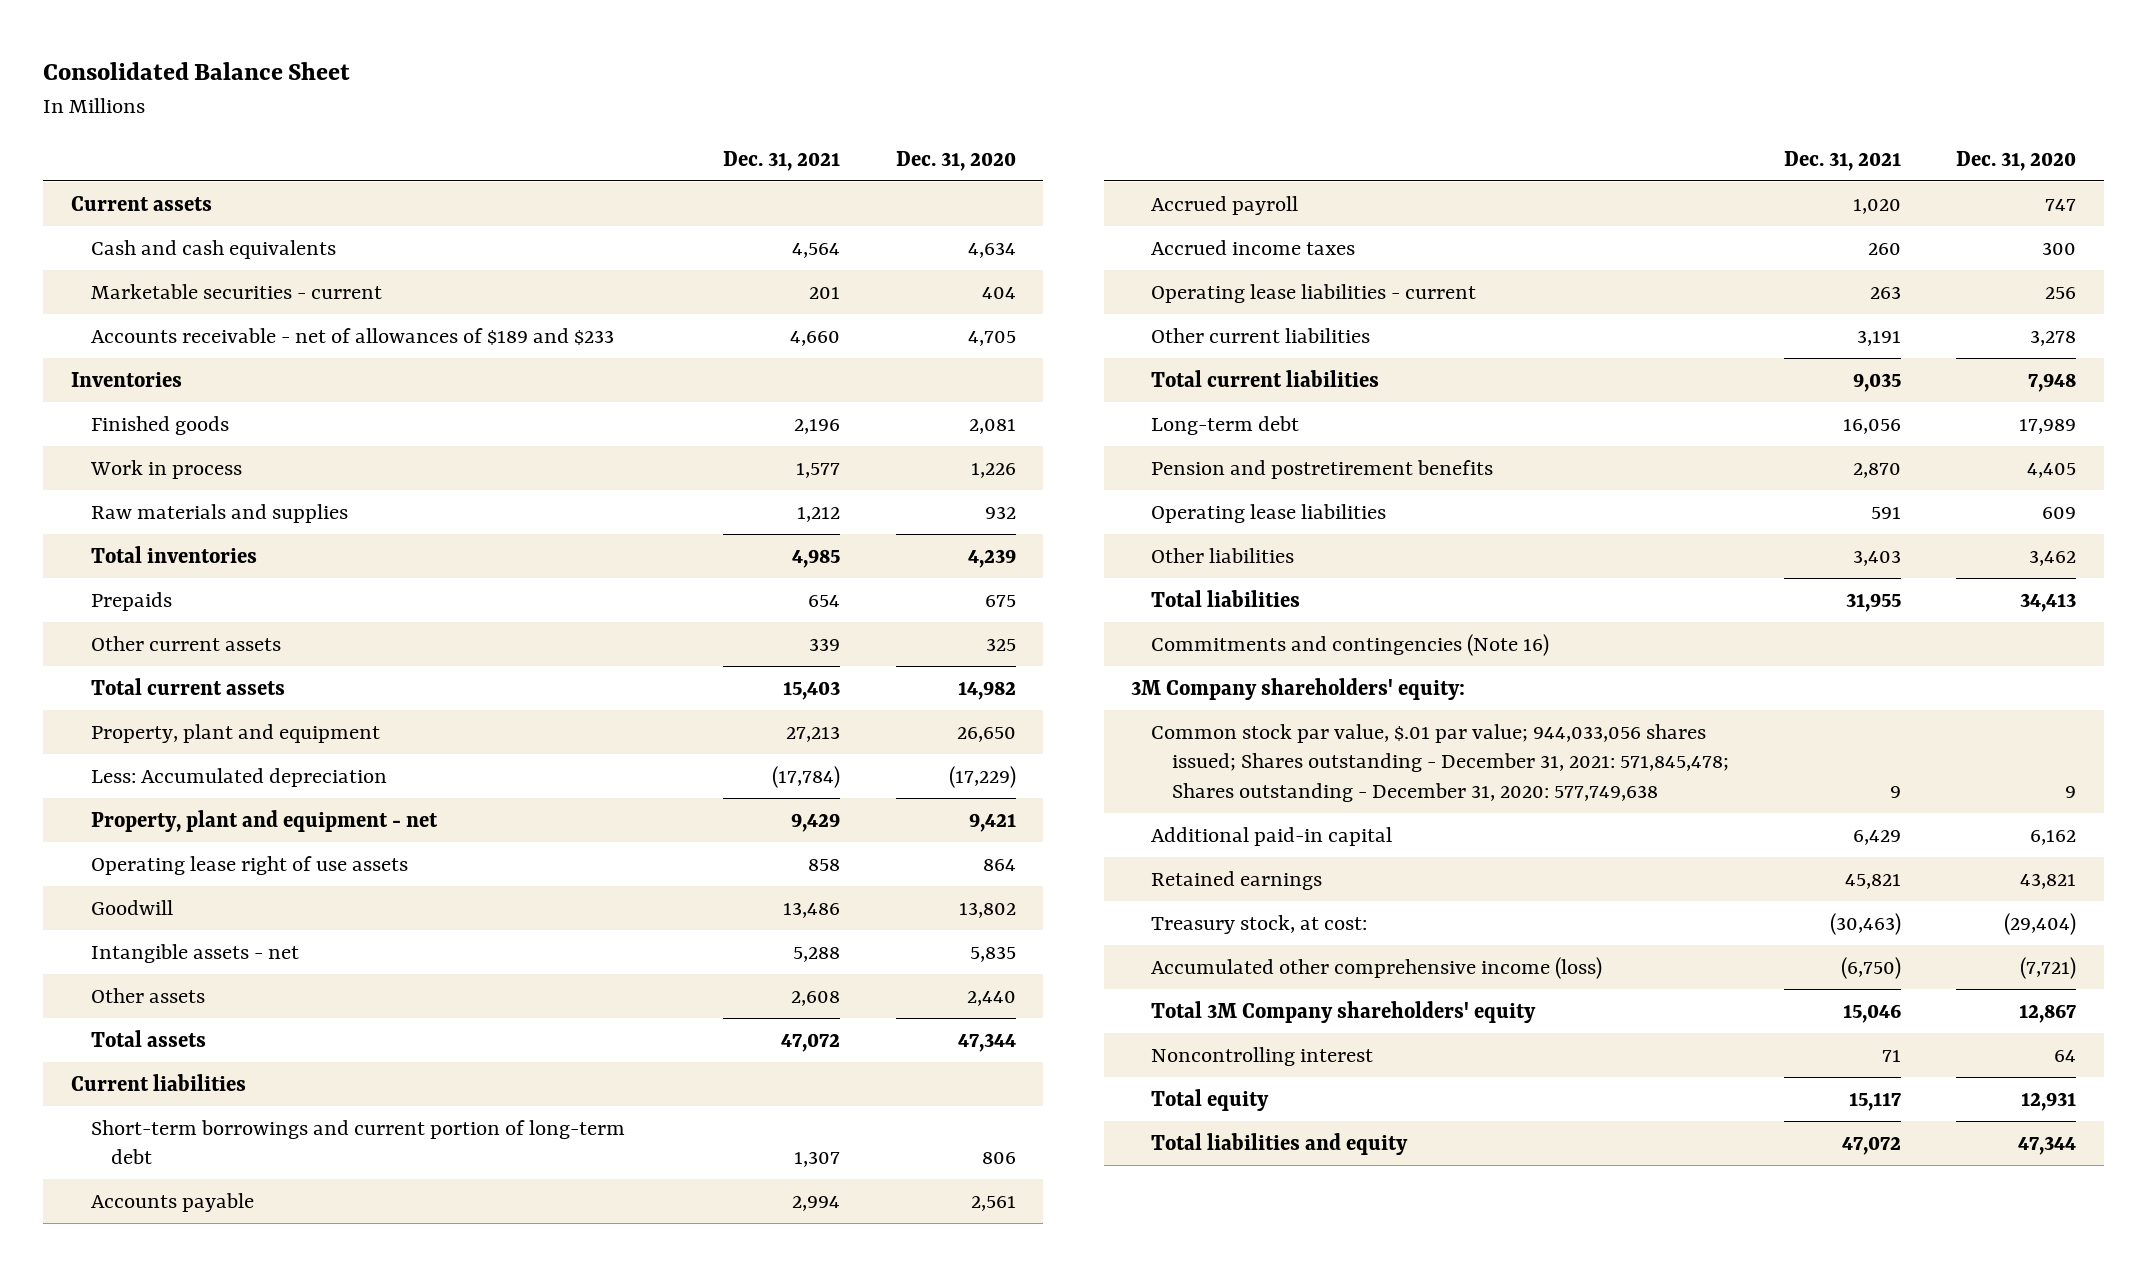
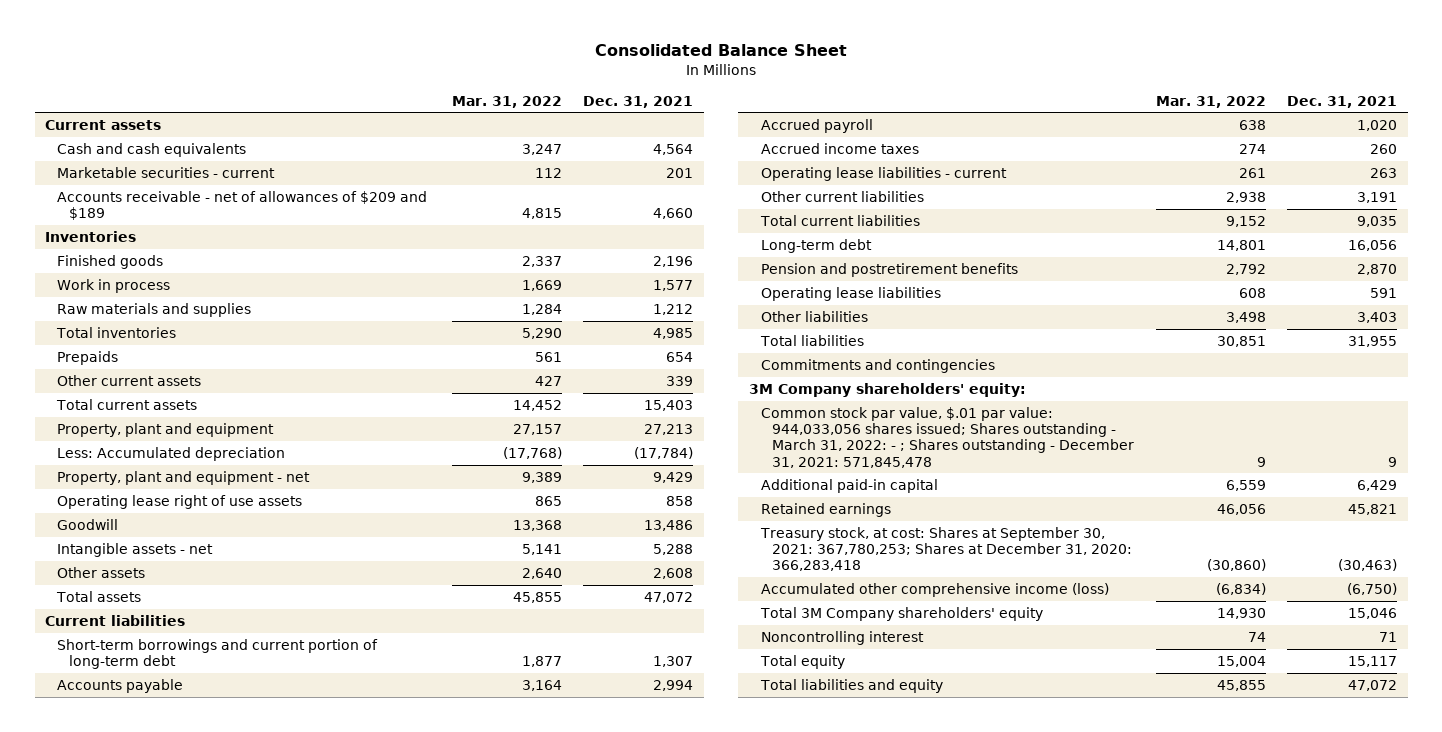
- | Dec. 31, 2021 | Dec. 31, 2020
+ | Mar. 31, 2022 | Dec. 31, 2021
- Accounts receivable - net of allowances of $189 and $233 | 4,660 | 4,705
+ Accounts receivable - net of allowances of $209 and $189 | 4,815 | 4,660
- Commitments and contingencies (Note 16)
+ Commitments and contingencies
- Common stock par value, $.01 par value; 944,033,056 shares issued; Shares outstanding - December 31, 2021: 571,845,478; Shares outstanding - December 31, 2020: 577,749,638 | 9 | 9
+ Common stock par value, $.01 par value: 944,033,056 shares issued; Shares outstanding - March 31, 2022: - ; Shares outstanding - December 31, 2021: 571,845,478 | 9 | 9
- Treasury stock, at cost: | (30,463) | (29,404)
+ Treasury stock, at cost: Shares at September 30, 2021: 367,780,253; Shares at December 31, 2020: 366,283,418 | (30,860) | (30,463)

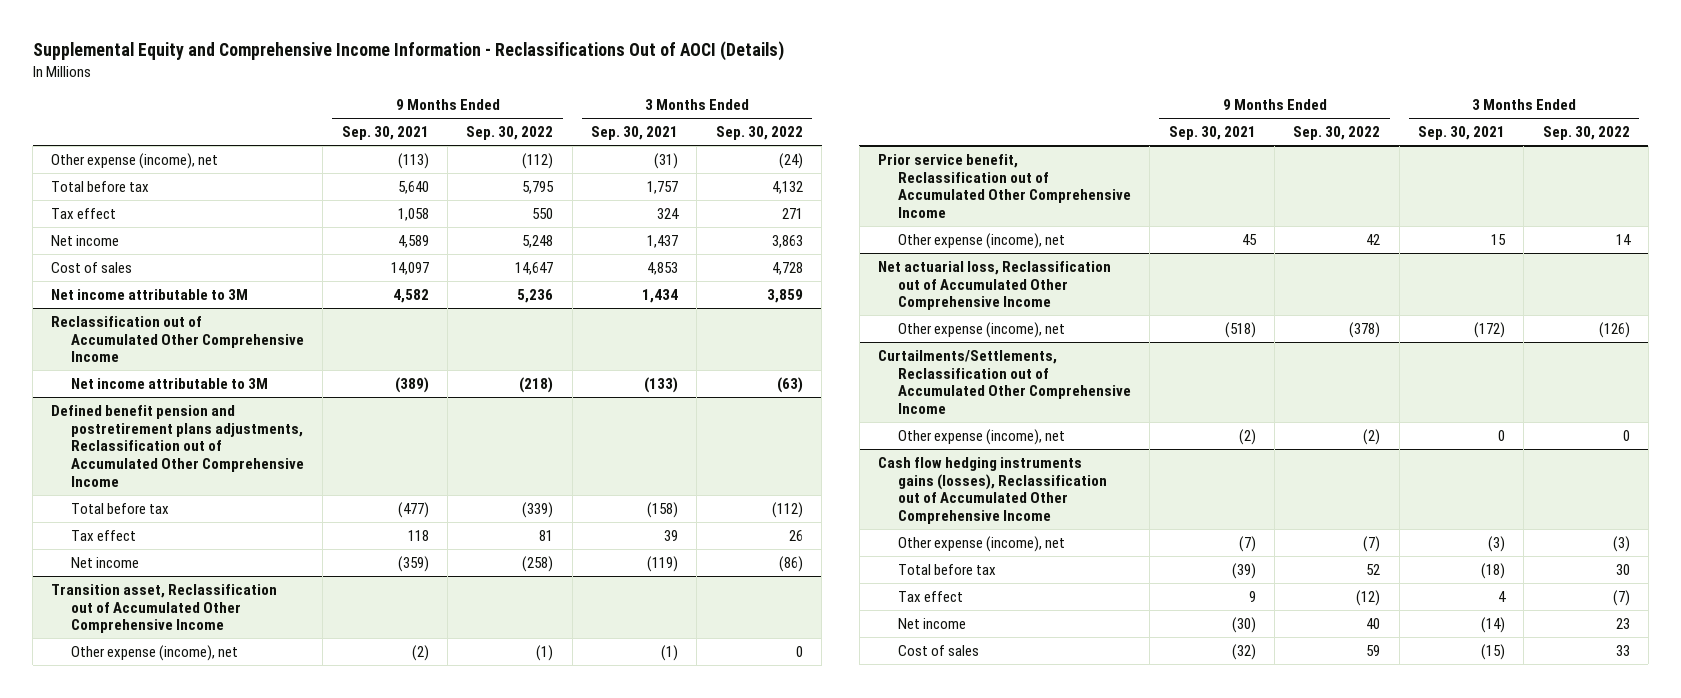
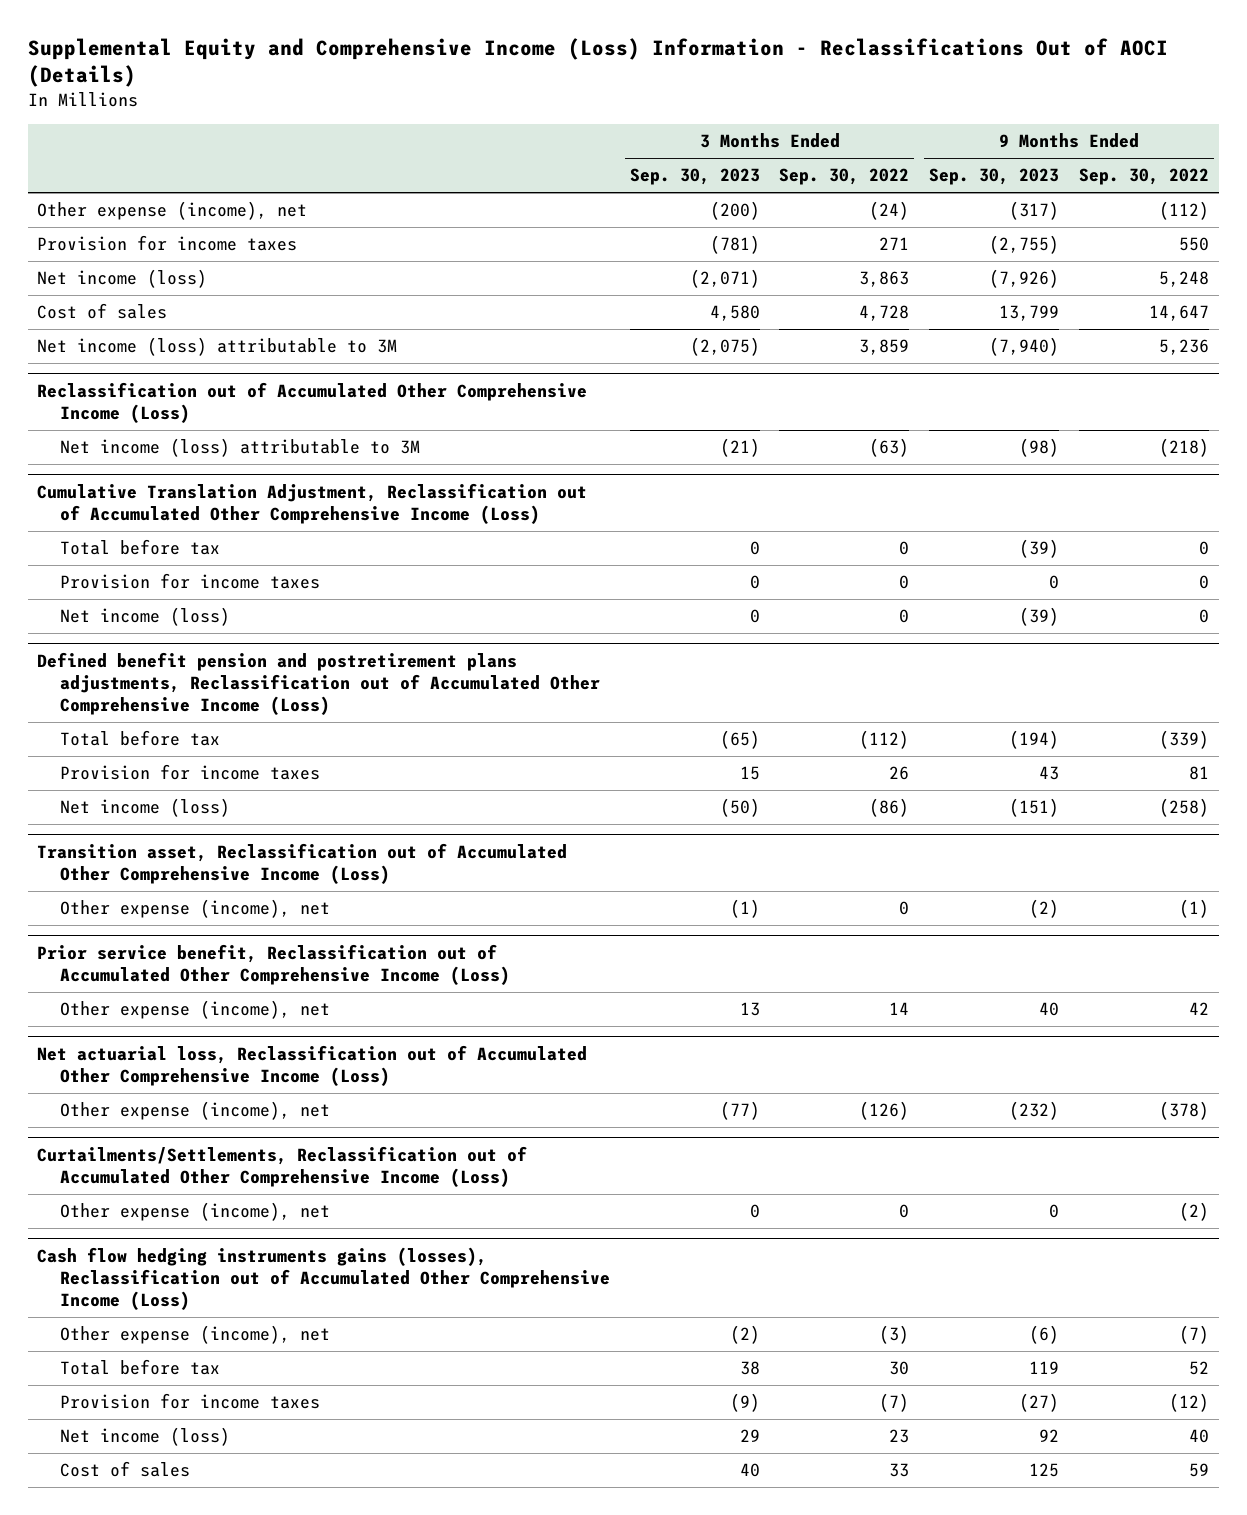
- Supplemental Equity and Comprehensive Income Information - Reclassifications Out of AOCI (Details)
+ Supplemental Equity and Comprehensive Income (Loss) Information - Reclassifications Out of AOCI (Details)
- | 9 Months Ended Sep. 30, 2021 | 9 Months Ended Sep. 30, 2022 | 3 Months Ended Sep. 30, 2021 | 3 Months Ended Sep. 30, 2022
+ | 3 Months Ended Sep. 30, 2023 | 3 Months Ended Sep. 30, 2022 | 9 Months Ended Sep. 30, 2023 | 9 Months Ended Sep. 30, 2022
- Total before tax | 5,640 | 5,795 | 1,757 | 4,132
- Tax effect | 1,058 | 550 | 324 | 271
- Net income | 4,589 | 5,248 | 1,437 | 3,863
+ Provision for income taxes | (781) | 271 | (2,755) | 550
+ Net income (loss) | (2,071) | 3,863 | (7,926) | 5,248
- Net income attributable to 3M | 4,582 | 5,236 | 1,434 | 3,859
- Reclassification out of Accumulated Other Comprehensive Income
- Net income attributable to 3M | (389) | (218) | (133) | (63)
- Defined benefit pension and postretirement plans adjustments, Reclassification out of Accumulated Other Comprehensive Income
+ Net income (loss) attributable to 3M | (2,075) | 3,859 | (7,940) | 5,236
+ Reclassification out of Accumulated Other Comprehensive Income (Loss)
+ Net income (loss) attributable to 3M | (21) | (63) | (98) | (218)
+ Cumulative Translation Adjustment, Reclassification out of Accumulated Other Comprehensive Income (Loss)
+ Total before tax | 0 | 0 | (39) | 0
+ Provision for income taxes | 0 | 0 | 0 | 0
+ Net income (loss) | 0 | 0 | (39) | 0
+ Defined benefit pension and postretirement plans adjustments, Reclassification out of Accumulated Other Comprehensive Income (Loss)
- Tax effect | 118 | 81 | 39 | 26
- Net income | (359) | (258) | (119) | (86)
- Transition asset, Reclassification out of Accumulated Other Comprehensive Income
+ Provision for income taxes | 15 | 26 | 43 | 81
+ Net income (loss) | (50) | (86) | (151) | (258)
+ Transition asset, Reclassification out of Accumulated Other Comprehensive Income (Loss)
- Prior service benefit, Reclassification out of Accumulated Other Comprehensive Income
+ Prior service benefit, Reclassification out of Accumulated Other Comprehensive Income (Loss)
- Net actuarial loss, Reclassification out of Accumulated Other Comprehensive Income
+ Net actuarial loss, Reclassification out of Accumulated Other Comprehensive Income (Loss)
- Curtailments/Settlements, Reclassification out of Accumulated Other Comprehensive Income
+ Curtailments/Settlements, Reclassification out of Accumulated Other Comprehensive Income (Loss)
- Cash flow hedging instruments gains (losses), Reclassification out of Accumulated Other Comprehensive Income
+ Cash flow hedging instruments gains (losses), Reclassification out of Accumulated Other Comprehensive Income (Loss)
- Tax effect | 9 | (12) | 4 | (7)
- Net income | (30) | 40 | (14) | 23
+ Provision for income taxes | (9) | (7) | (27) | (12)
+ Net income (loss) | 29 | 23 | 92 | 40

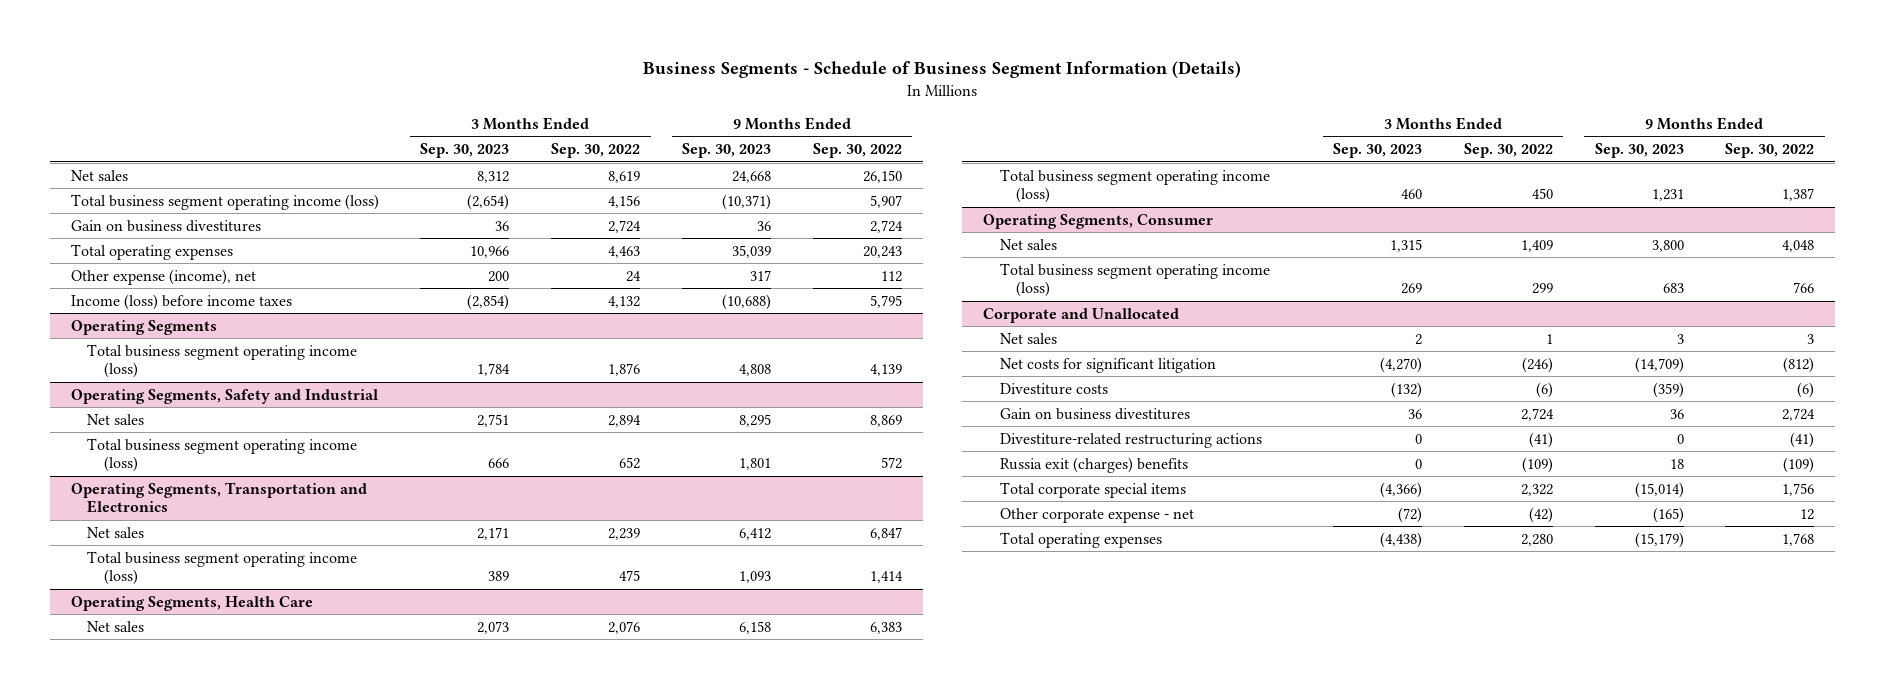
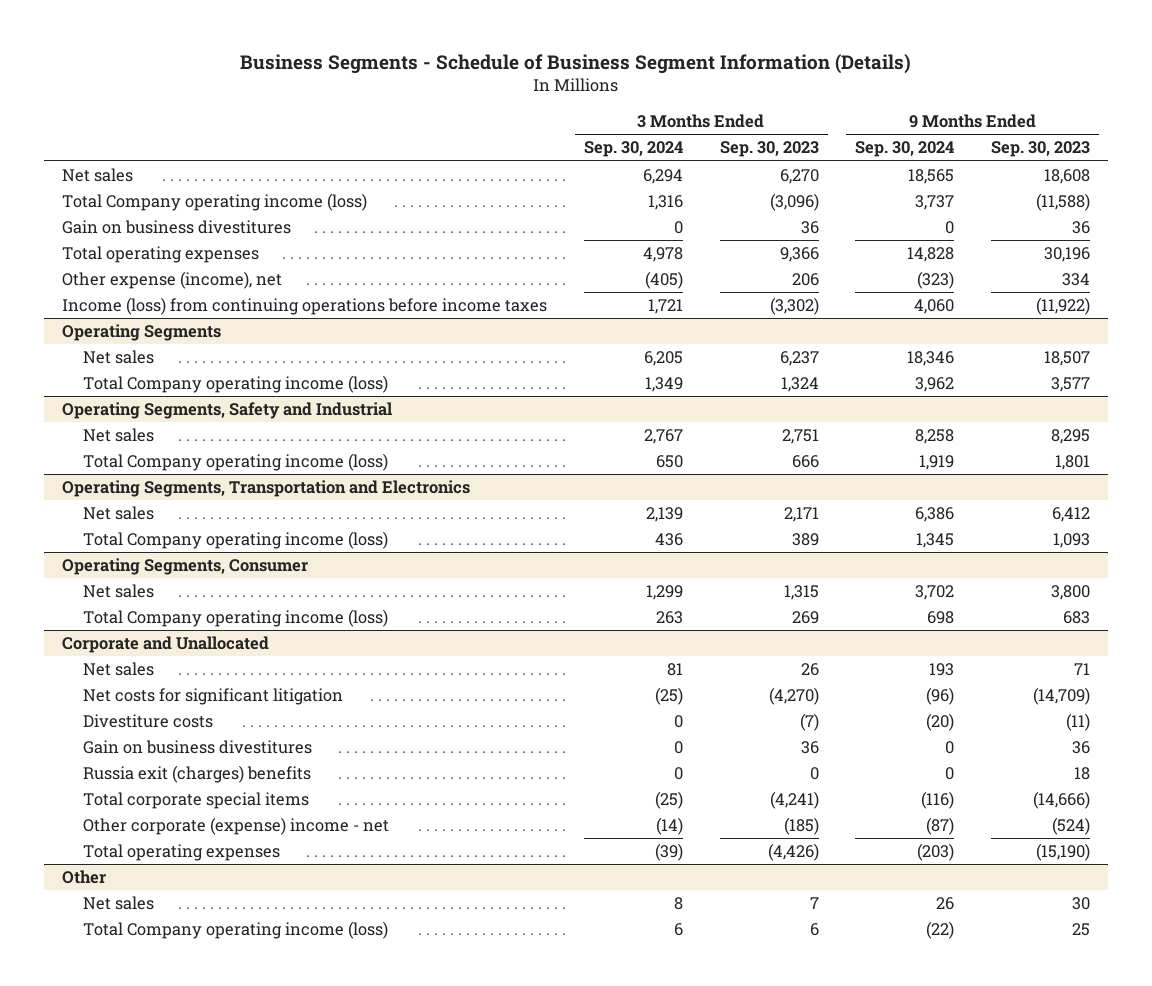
- | 3 Months Ended Sep. 30, 2023 | 3 Months Ended Sep. 30, 2022 | 9 Months Ended Sep. 30, 2023 | 9 Months Ended Sep. 30, 2022
+ | 3 Months Ended Sep. 30, 2024 | 3 Months Ended Sep. 30, 2023 | 9 Months Ended Sep. 30, 2024 | 9 Months Ended Sep. 30, 2023
- Net sales | 8,312 | 8,619 | 24,668 | 26,150
- Total business segment operating income (loss) | (2,654) | 4,156 | (10,371) | 5,907
+ Net sales | 6,294 | 6,270 | 18,565 | 18,608
+ Total Company operating income (loss) | 1,316 | (3,096) | 3,737 | (11,588)
- Total operating expenses | 10,966 | 4,463 | 35,039 | 20,243
- Other expense (income), net | 200 | 24 | 317 | 112
- Income (loss) before income taxes | (2,854) | 4,132 | (10,688) | 5,795
+ Total operating expenses | 4,978 | 9,366 | 14,828 | 30,196
+ Other expense (income), net | (405) | 206 | (323) | 334
+ Income (loss) from continuing operations before income taxes | 1,721 | (3,302) | 4,060 | (11,922)
@ Operating Segments
- Total business segment operating income (loss) | 1,784 | 1,876 | 4,808 | 4,139
+ Net sales | 6,205 | 6,237 | 18,346 | 18,507
+ Total Company operating income (loss) | 1,349 | 1,324 | 3,962 | 3,577
@ Operating Segments, Safety and Industrial
- Total business segment operating income (loss) | 666 | 652 | 1,801 | 572
+ Total Company operating income (loss) | 650 | 666 | 1,919 | 1,801
@ Operating Segments, Transportation and Electronics
- Total business segment operating income (loss) | 389 | 475 | 1,093 | 1,414
- Operating Segments, Health Care
- Net sales | 2,073 | 2,076 | 6,158 | 6,383
- Total business segment operating income (loss) | 460 | 450 | 1,231 | 1,387
@ Operating Segments, Transportation and Electronics
+ Total Company operating income (loss) | 436 | 389 | 1,345 | 1,093
@ Operating Segments, Consumer
- Total business segment operating income (loss) | 269 | 299 | 683 | 766
+ Total Company operating income (loss) | 263 | 269 | 698 | 683
@ Corporate and Unallocated
- Net sales | 2 | 1 | 3 | 3
+ Net sales | 81 | 26 | 193 | 71
- Divestiture costs | (132) | (6) | (359) | (6)
+ Divestiture costs | 0 | (7) | (20) | (11)
- Divestiture-related restructuring actions | 0 | (41) | 0 | (41)
- Total corporate special items | (4,366) | 2,322 | (15,014) | 1,756
- Other corporate expense - net | (72) | (42) | (165) | 12
- Total operating expenses | (4,438) | 2,280 | (15,179) | 1,768
+ Total corporate special items | (25) | (4,241) | (116) | (14,666)
+ Other corporate (expense) income - net | (14) | (185) | (87) | (524)
+ Total operating expenses | (39) | (4,426) | (203) | (15,190)
+ Other
+ Net sales | 8 | 7 | 26 | 30
+ Total Company operating income (loss) | 6 | 6 | (22) | 25

